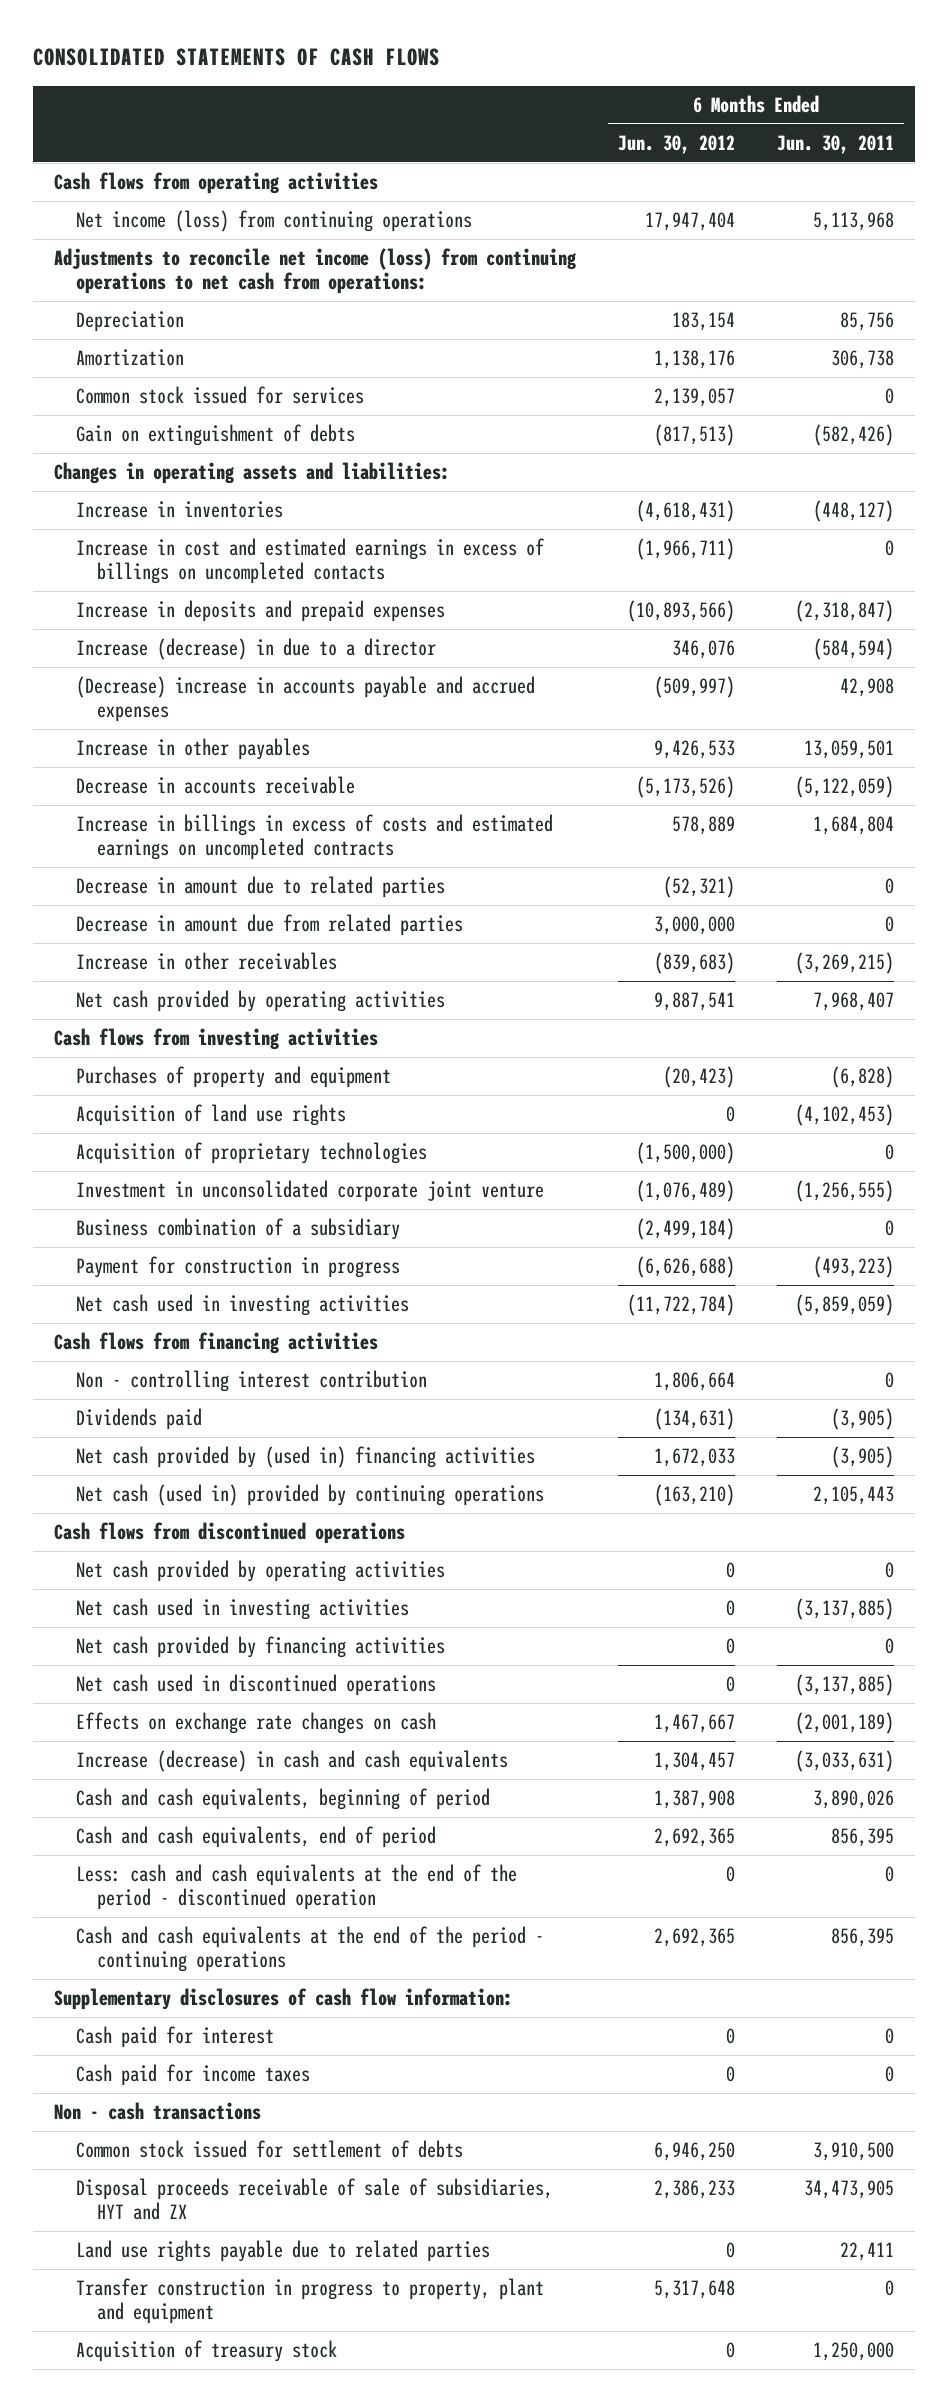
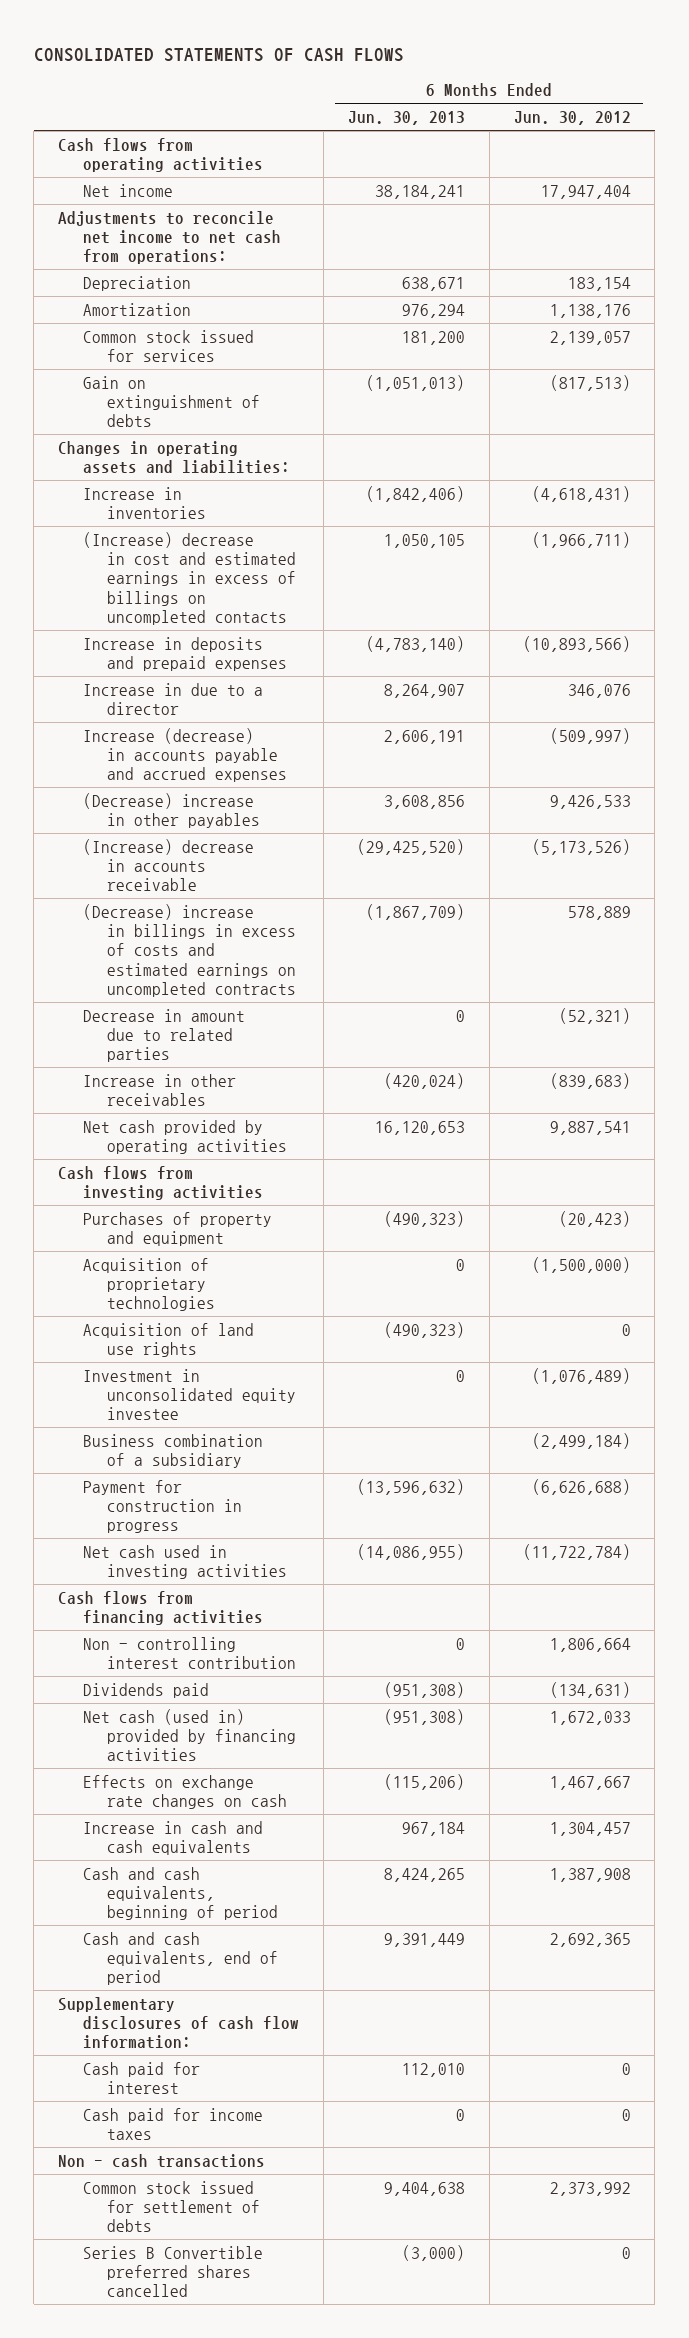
- | 6 Months Ended Jun. 30, 2012 | 6 Months Ended Jun. 30, 2011
+ | 6 Months Ended Jun. 30, 2013 | 6 Months Ended Jun. 30, 2012
- Net income (loss) from continuing operations | 17,947,404 | 5,113,968
- Adjustments to reconcile net income (loss) from continuing operations to net cash from operations:
+ Net income | 38,184,241 | 17,947,404
+ Adjustments to reconcile net income to net cash from operations:
- Increase in cost and estimated earnings in excess of billings on uncompleted contacts | (1,966,711) | 0
+ (Increase) decrease in cost and estimated earnings in excess of billings on uncompleted contacts | 1,050,105 | (1,966,711)
- Increase (decrease) in due to a director | 346,076 | (584,594)
- (Decrease) increase in accounts payable and accrued expenses | (509,997) | 42,908
- Increase in other payables | 9,426,533 | 13,059,501
- Decrease in accounts receivable | (5,173,526) | (5,122,059)
- Increase in billings in excess of costs and estimated earnings on uncompleted contracts | 578,889 | 1,684,804
+ Increase in due to a director | 8,264,907 | 346,076
+ Increase (decrease) in accounts payable and accrued expenses | 2,606,191 | (509,997)
+ (Decrease) increase in other payables | 3,608,856 | 9,426,533
+ (Increase) decrease in accounts receivable | (29,425,520) | (5,173,526)
+ (Decrease) increase in billings in excess of costs and estimated earnings on uncompleted contracts | (1,867,709) | 578,889
- Decrease in amount due from related parties | 3,000,000 | 0
- Investment in unconsolidated corporate joint venture | (1,076,489) | (1,256,555)
moved down: Acquisition of land use rights | (490,323) | 0
+ Investment in unconsolidated equity investee | 0 | (1,076,489)
- Net cash provided by (used in) financing activities | 1,672,033 | (3,905)
- Net cash (used in) provided by continuing operations | (163,210) | 2,105,443
- Cash flows from discontinued operations
- Net cash provided by operating activities | 0 | 0
- Net cash used in investing activities | 0 | (3,137,885)
- Net cash provided by financing activities | 0 | 0
- Net cash used in discontinued operations | 0 | (3,137,885)
+ Net cash (used in) provided by financing activities | (951,308) | 1,672,033
- Increase (decrease) in cash and cash equivalents | 1,304,457 | (3,033,631)
+ Increase in cash and cash equivalents | 967,184 | 1,304,457
- Less: cash and cash equivalents at the end of the period - discontinued operation | 0 | 0
- Cash and cash equivalents at the end of the period - continuing operations | 2,692,365 | 856,395
- Common stock issued for settlement of debts | 6,946,250 | 3,910,500
- Disposal proceeds receivable of sale of subsidiaries, HYT and ZX | 2,386,233 | 34,473,905
- Land use rights payable due to related parties | 0 | 22,411
- Transfer construction in progress to property, plant and equipment | 5,317,648 | 0
- Acquisition of treasury stock | 0 | 1,250,000
+ Common stock issued for settlement of debts | 9,404,638 | 2,373,992
+ Series B Convertible preferred shares cancelled | (3,000) | 0

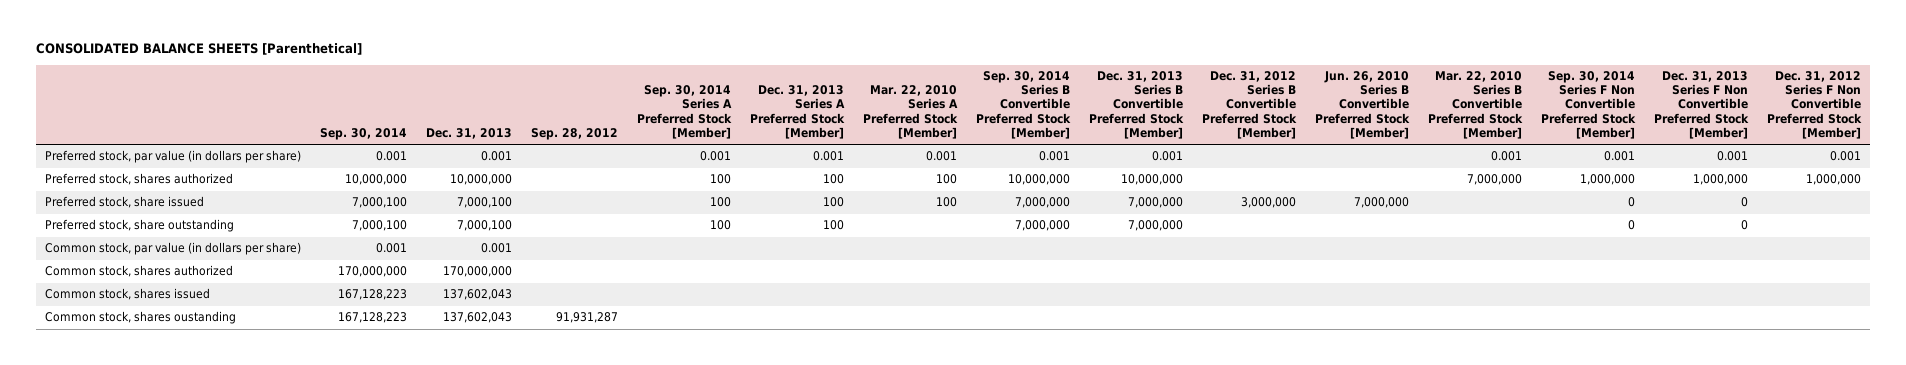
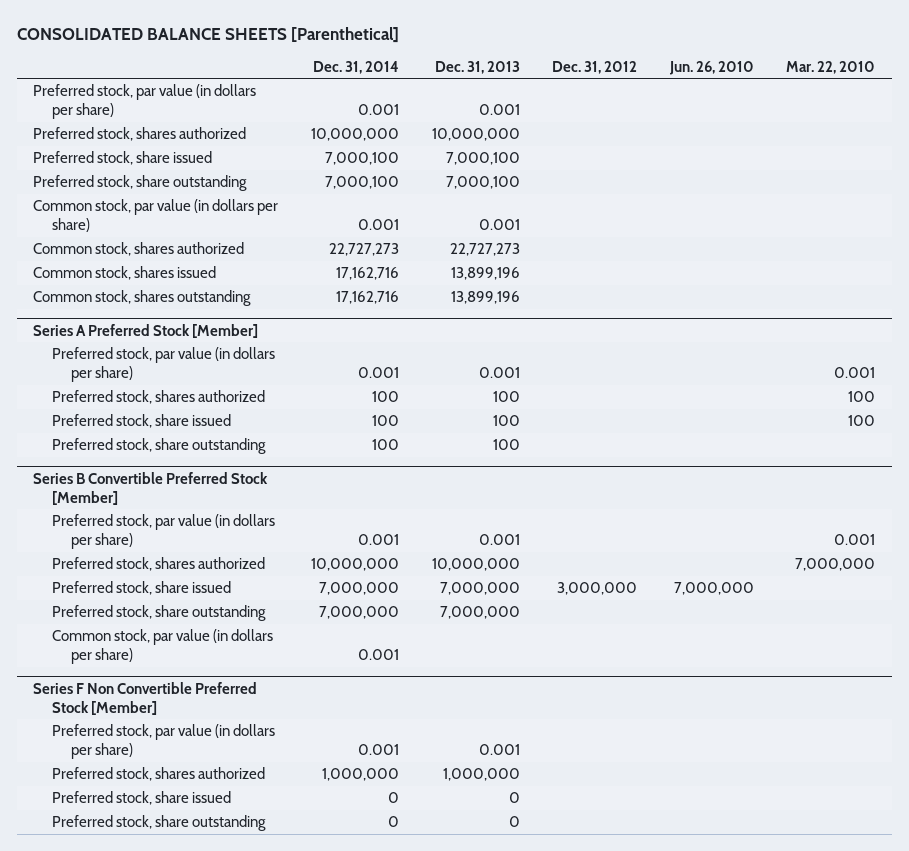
- | Sep. 30, 2014 | Dec. 31, 2013 | Sep. 28, 2012 | Sep. 30, 2014 Series A Preferred Stock [Member] | Dec. 31, 2013 Series A Preferred Stock [Member] | Mar. 22, 2010 Series A Preferred Stock [Member] | Sep. 30, 2014 Series B Convertible Preferred Stock [Member] | Dec. 31, 2013 Series B Convertible Preferred Stock [Member] | Dec. 31, 2012 Series B Convertible Preferred Stock [Member] | Jun. 26, 2010 Series B Convertible Preferred Stock [Member] | Mar. 22, 2010 Series B Convertible Preferred Stock [Member] | Sep. 30, 2014 Series F Non Convertible Preferred Stock [Member] | Dec. 31, 2013 Series F Non Convertible Preferred Stock [Member] | Dec. 31, 2012 Series F Non Convertible Preferred Stock [Member]
+ | Dec. 31, 2014 | Dec. 31, 2013 | Dec. 31, 2012 | Jun. 26, 2010 | Mar. 22, 2010
- Common stock, shares authorized | 170,000,000 | 170,000,000 | | | | | | | | | | | |
- Common stock, shares issued | 167,128,223 | 137,602,043 | | | | | | | | | | | |
- Common stock, shares oustanding | 167,128,223 | 137,602,043 | 91,931,287 | | | | | | | | | | |
+ Common stock, shares authorized | 22,727,273 | 22,727,273 | | |
+ Common stock, shares issued | 17,162,716 | 13,899,196 | | |
+ Common stock, shares outstanding | 17,162,716 | 13,899,196 | | |
+ Series A Preferred Stock [Member]
+ Preferred stock, par value (in dollars per share) | 0.001 | 0.001 | | | 0.001
+ Preferred stock, shares authorized | 100 | 100 | | | 100
+ Preferred stock, share issued | 100 | 100 | | | 100
+ Preferred stock, share outstanding | 100 | 100 | | |
+ Series B Convertible Preferred Stock [Member]
+ Preferred stock, par value (in dollars per share) | 0.001 | 0.001 | | | 0.001
+ Preferred stock, shares authorized | 10,000,000 | 10,000,000 | | | 7,000,000
+ Preferred stock, share issued | 7,000,000 | 7,000,000 | 3,000,000 | 7,000,000 |
+ Preferred stock, share outstanding | 7,000,000 | 7,000,000 | | |
+ Common stock, par value (in dollars per share) | 0.001 | | | |
+ Series F Non Convertible Preferred Stock [Member]
+ Preferred stock, par value (in dollars per share) | 0.001 | 0.001 | | |
+ Preferred stock, shares authorized | 1,000,000 | 1,000,000 | | |
+ Preferred stock, share issued | 0 | 0 | | |
+ Preferred stock, share outstanding | 0 | 0 | | |

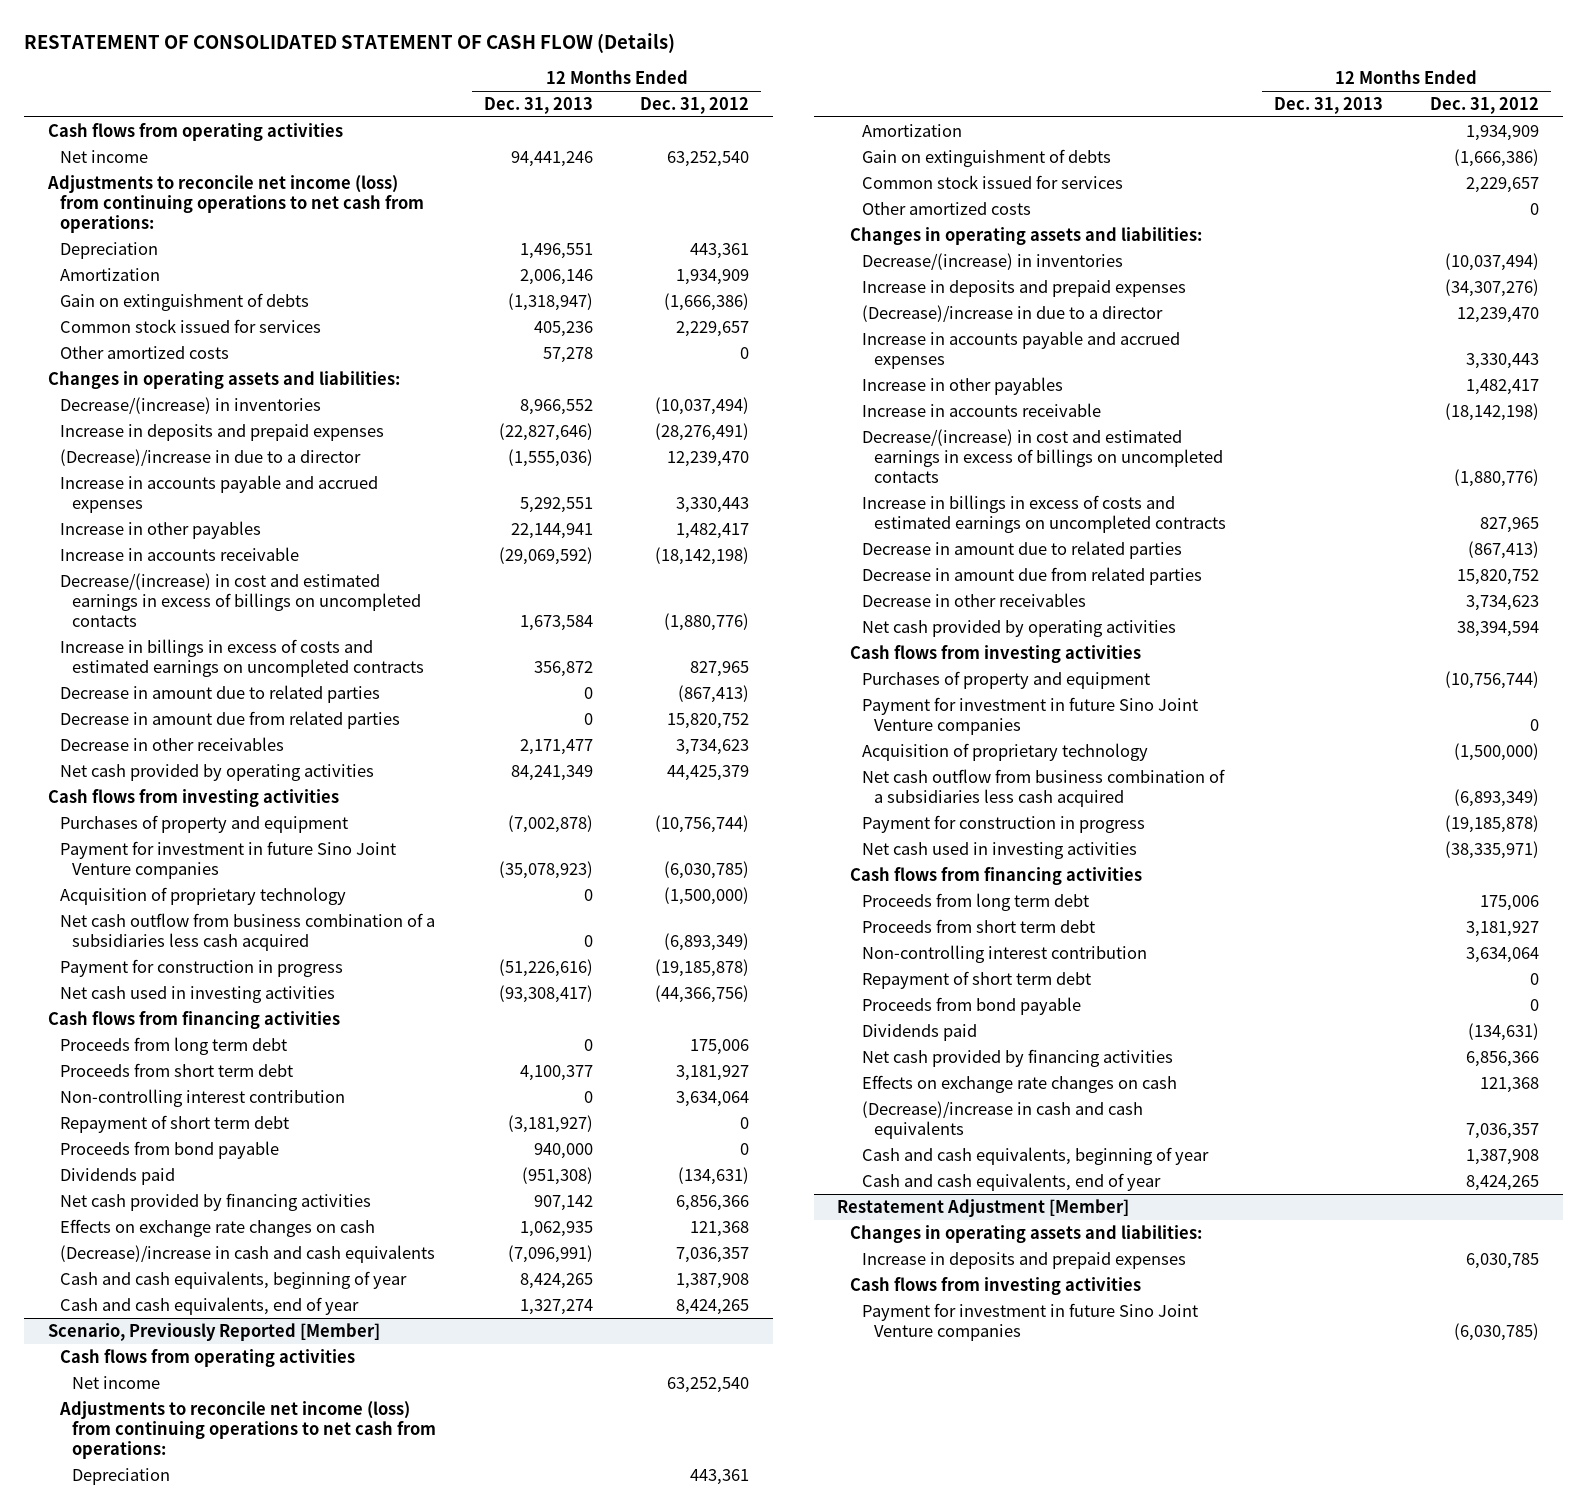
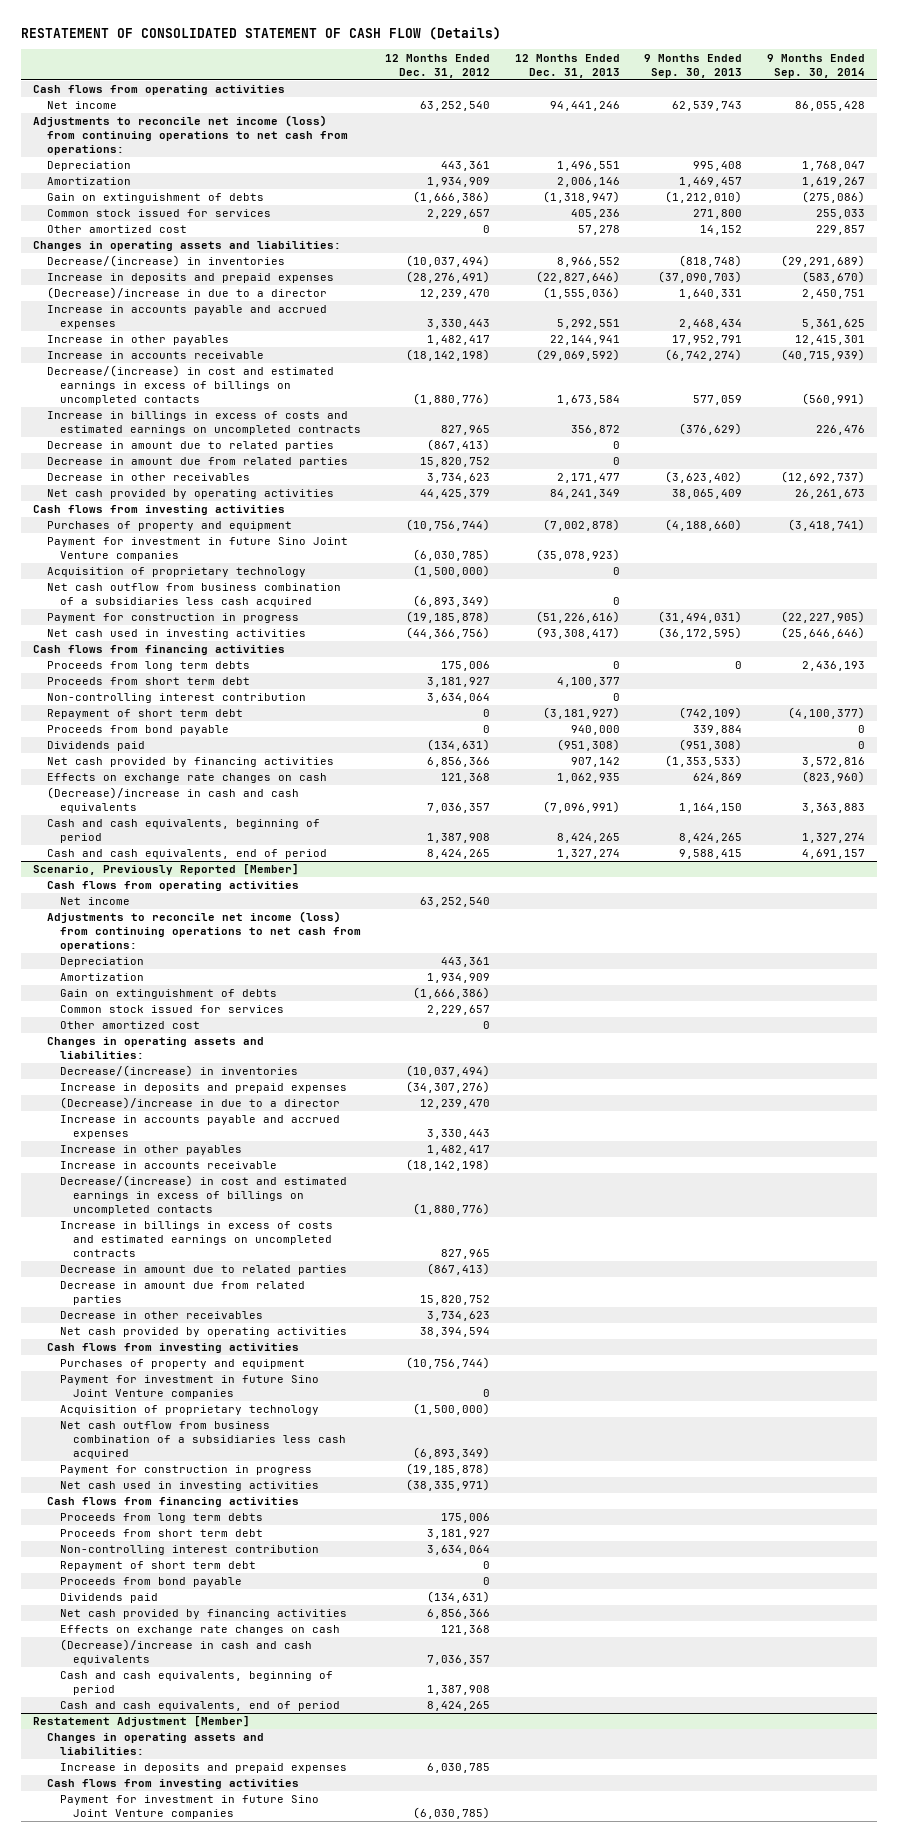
- | 12 Months Ended Dec. 31, 2013 | 12 Months Ended Dec. 31, 2012
+ | 12 Months Ended Dec. 31, 2012 | 12 Months Ended Dec. 31, 2013 | 9 Months Ended Sep. 30, 2013 | 9 Months Ended Sep. 30, 2014
- Other amortized costs | 57,278 | 0
+ Other amortized cost | 0 | 57,278 | 14,152 | 229,857
- Proceeds from long term debt | 0 | 175,006
+ Proceeds from long term debts | 175,006 | 0 | 0 | 2,436,193
- Cash and cash equivalents, beginning of year | 8,424,265 | 1,387,908
- Cash and cash equivalents, end of year | 1,327,274 | 8,424,265
+ Cash and cash equivalents, beginning of period | 1,387,908 | 8,424,265 | 8,424,265 | 1,327,274
+ Cash and cash equivalents, end of period | 8,424,265 | 1,327,274 | 9,588,415 | 4,691,157
@ Scenario, Previously Reported [Member]
- Other amortized costs | | 0
+ Other amortized cost | 0 | | |
- Proceeds from long term debt | | 175,006
+ Proceeds from long term debts | 175,006 | | |
- Cash and cash equivalents, beginning of year | | 1,387,908
- Cash and cash equivalents, end of year | | 8,424,265
+ Cash and cash equivalents, beginning of period | 1,387,908 | | |
+ Cash and cash equivalents, end of period | 8,424,265 | | |

